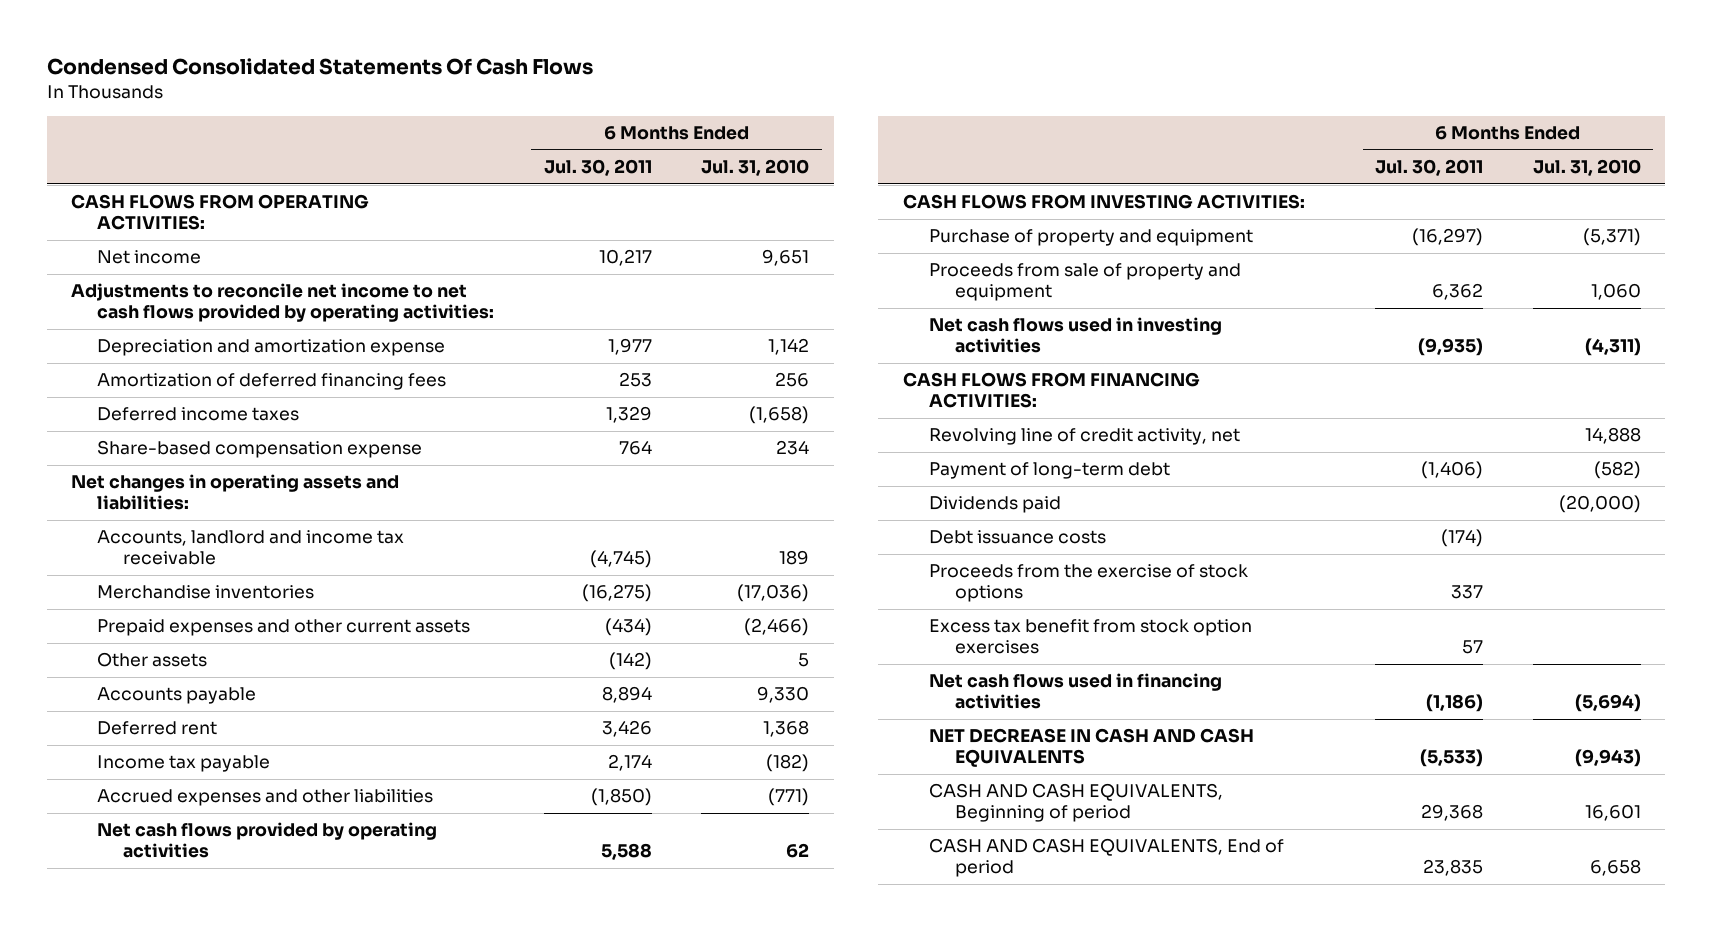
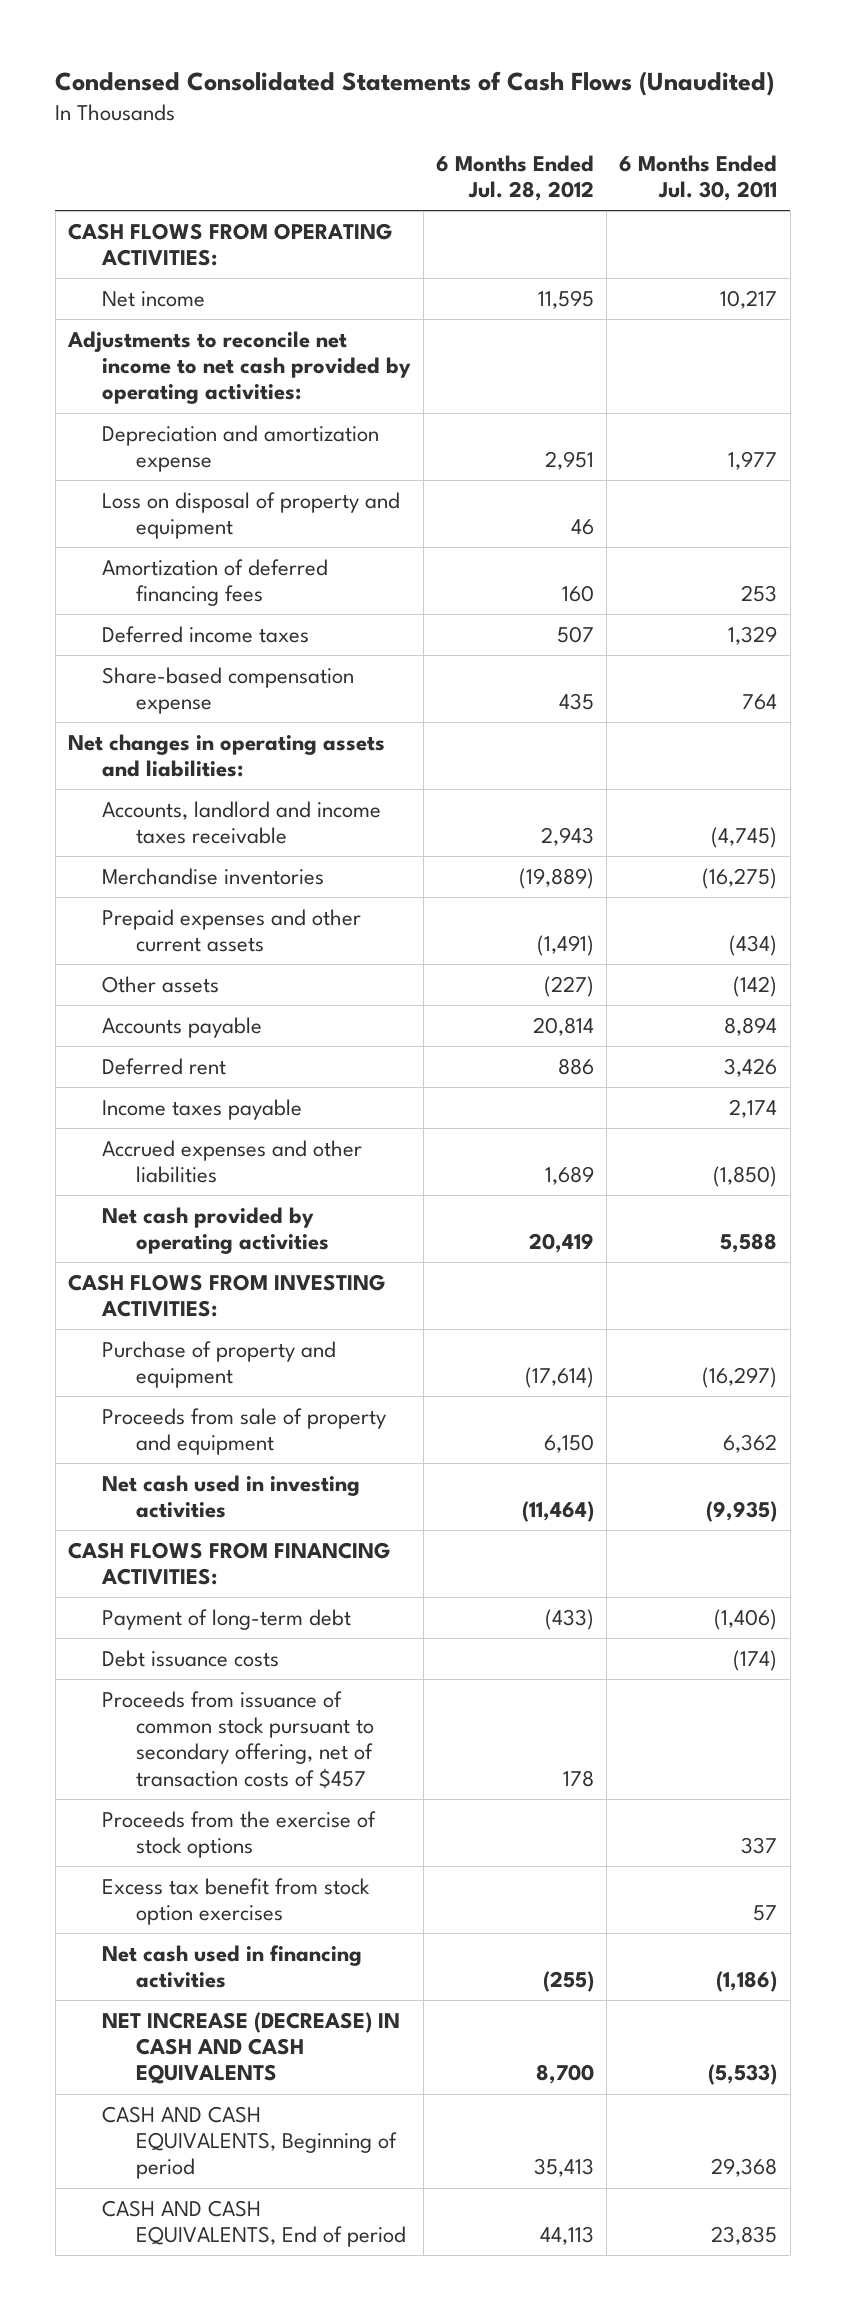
- Condensed Consolidated Statements Of Cash Flows
+ Condensed Consolidated Statements of Cash Flows (Unaudited)
- | 6 Months Ended Jul. 30, 2011 | 6 Months Ended Jul. 31, 2010
+ | 6 Months Ended Jul. 28, 2012 | 6 Months Ended Jul. 30, 2011
- Adjustments to reconcile net income to net cash flows provided by operating activities:
+ Adjustments to reconcile net income to net cash provided by operating activities:
+ Loss on disposal of property and equipment | 46 |
- Accounts, landlord and income tax receivable | (4,745) | 189
+ Accounts, landlord and income taxes receivable | 2,943 | (4,745)
- Income tax payable | 2,174 | (182)
+ Income taxes payable | | 2,174
- Net cash flows provided by operating activities | 5,588 | 62
+ Net cash provided by operating activities | 20,419 | 5,588
- Net cash flows used in investing activities | (9,935) | (4,311)
+ Net cash used in investing activities | (11,464) | (9,935)
- Revolving line of credit activity, net | | 14,888
- Dividends paid | | (20,000)
+ Proceeds from issuance of common stock pursuant to secondary offering, net of transaction costs of $457 | 178 |
- Net cash flows used in financing activities | (1,186) | (5,694)
- NET DECREASE IN CASH AND CASH EQUIVALENTS | (5,533) | (9,943)
+ Net cash used in financing activities | (255) | (1,186)
+ NET INCREASE (DECREASE) IN CASH AND CASH EQUIVALENTS | 8,700 | (5,533)

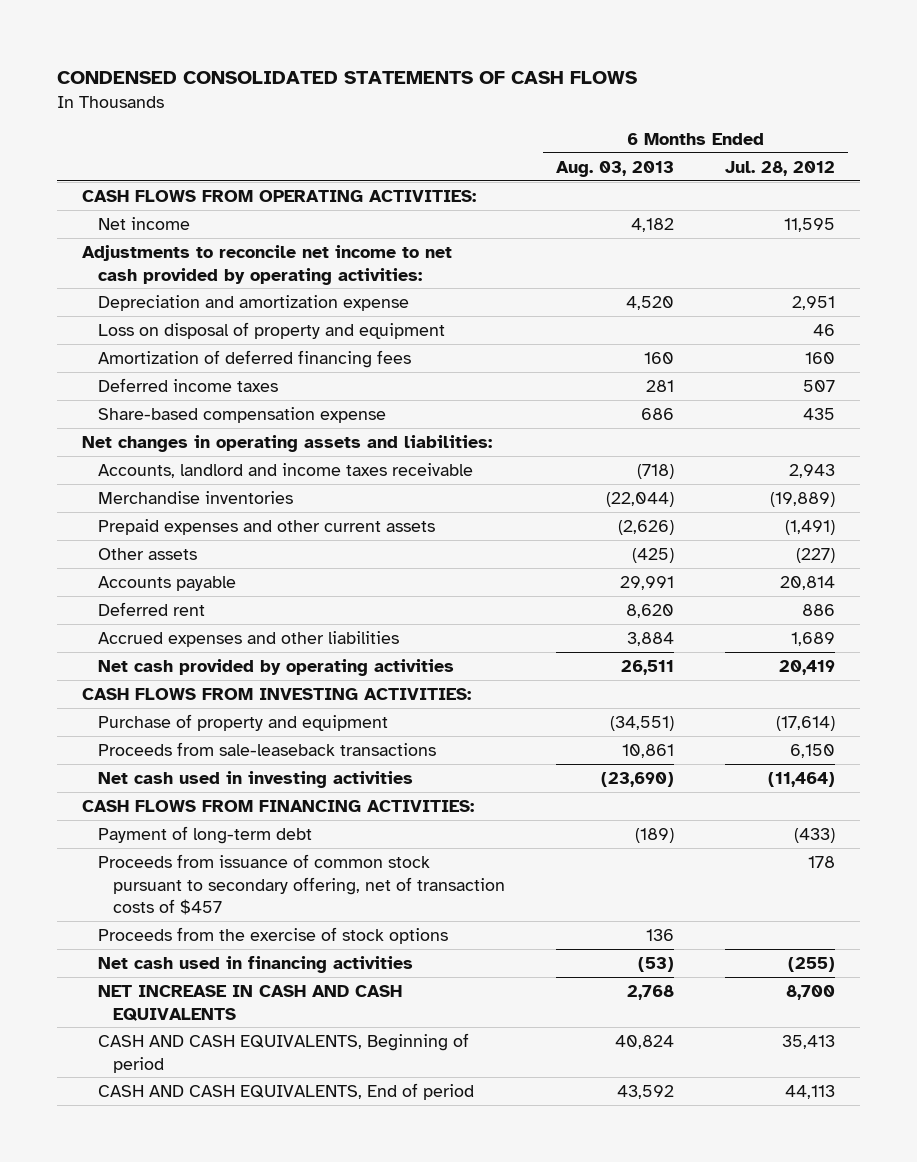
- Condensed Consolidated Statements of Cash Flows (Unaudited)
+ CONDENSED CONSOLIDATED STATEMENTS OF CASH FLOWS
- | 6 Months Ended Jul. 28, 2012 | 6 Months Ended Jul. 30, 2011
+ | 6 Months Ended Aug. 03, 2013 | 6 Months Ended Jul. 28, 2012
- Income taxes payable | | 2,174
- Proceeds from sale of property and equipment | 6,150 | 6,362
+ Proceeds from sale-leaseback transactions | 10,861 | 6,150
- Debt issuance costs | | (174)
- Excess tax benefit from stock option exercises | | 57
- NET INCREASE (DECREASE) IN CASH AND CASH EQUIVALENTS | 8,700 | (5,533)
+ NET INCREASE IN CASH AND CASH EQUIVALENTS | 2,768 | 8,700

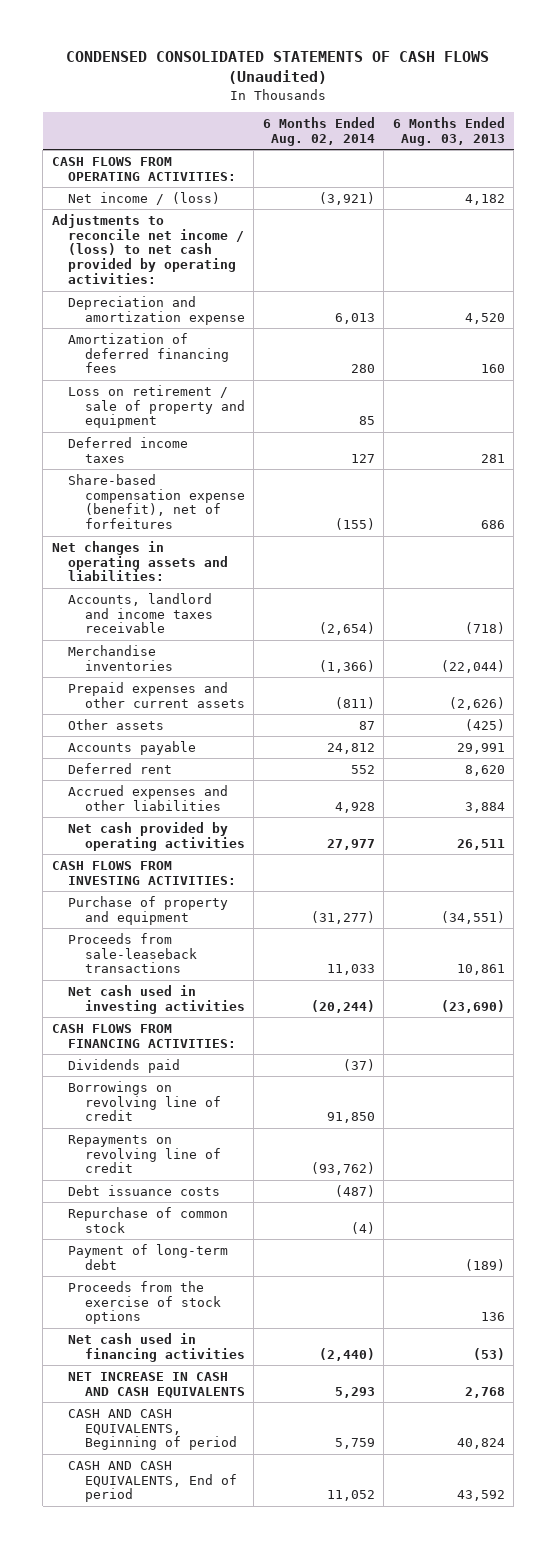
- CONDENSED CONSOLIDATED STATEMENTS OF CASH FLOWS
+ CONDENSED CONSOLIDATED STATEMENTS OF CASH FLOWS (Unaudited)
- | 6 Months Ended Aug. 03, 2013 | 6 Months Ended Jul. 28, 2012
+ | 6 Months Ended Aug. 02, 2014 | 6 Months Ended Aug. 03, 2013
- Net income | 4,182 | 11,595
- Adjustments to reconcile net income to net cash provided by operating activities:
+ Net income / (loss) | (3,921) | 4,182
+ Adjustments to reconcile net income / (loss) to net cash provided by operating activities:
- Loss on disposal of property and equipment | | 46
+ Loss on retirement / sale of property and equipment | 85 |
- Share-based compensation expense | 686 | 435
+ Share-based compensation expense (benefit), net of forfeitures | (155) | 686
+ Dividends paid | (37) |
+ Borrowings on revolving line of credit | 91,850 |
+ Repayments on revolving line of credit | (93,762) |
+ Debt issuance costs | (487) |
+ Repurchase of common stock | (4) |
- Proceeds from issuance of common stock pursuant to secondary offering, net of transaction costs of $457 | | 178

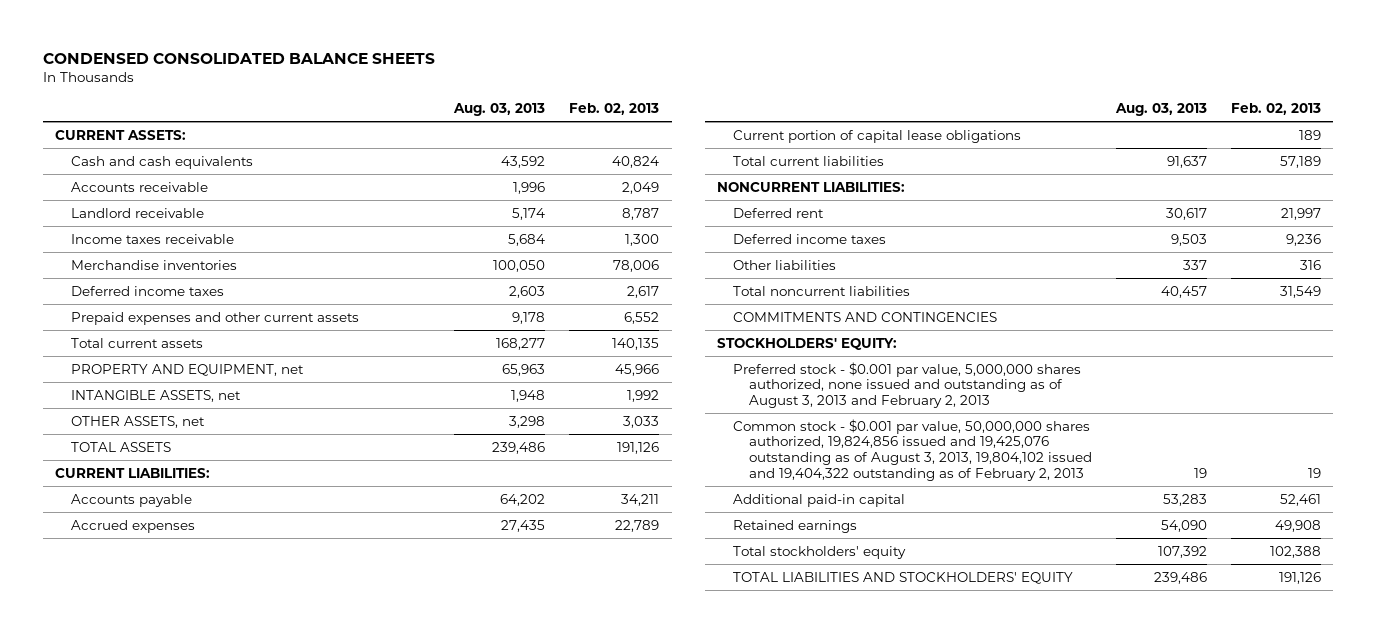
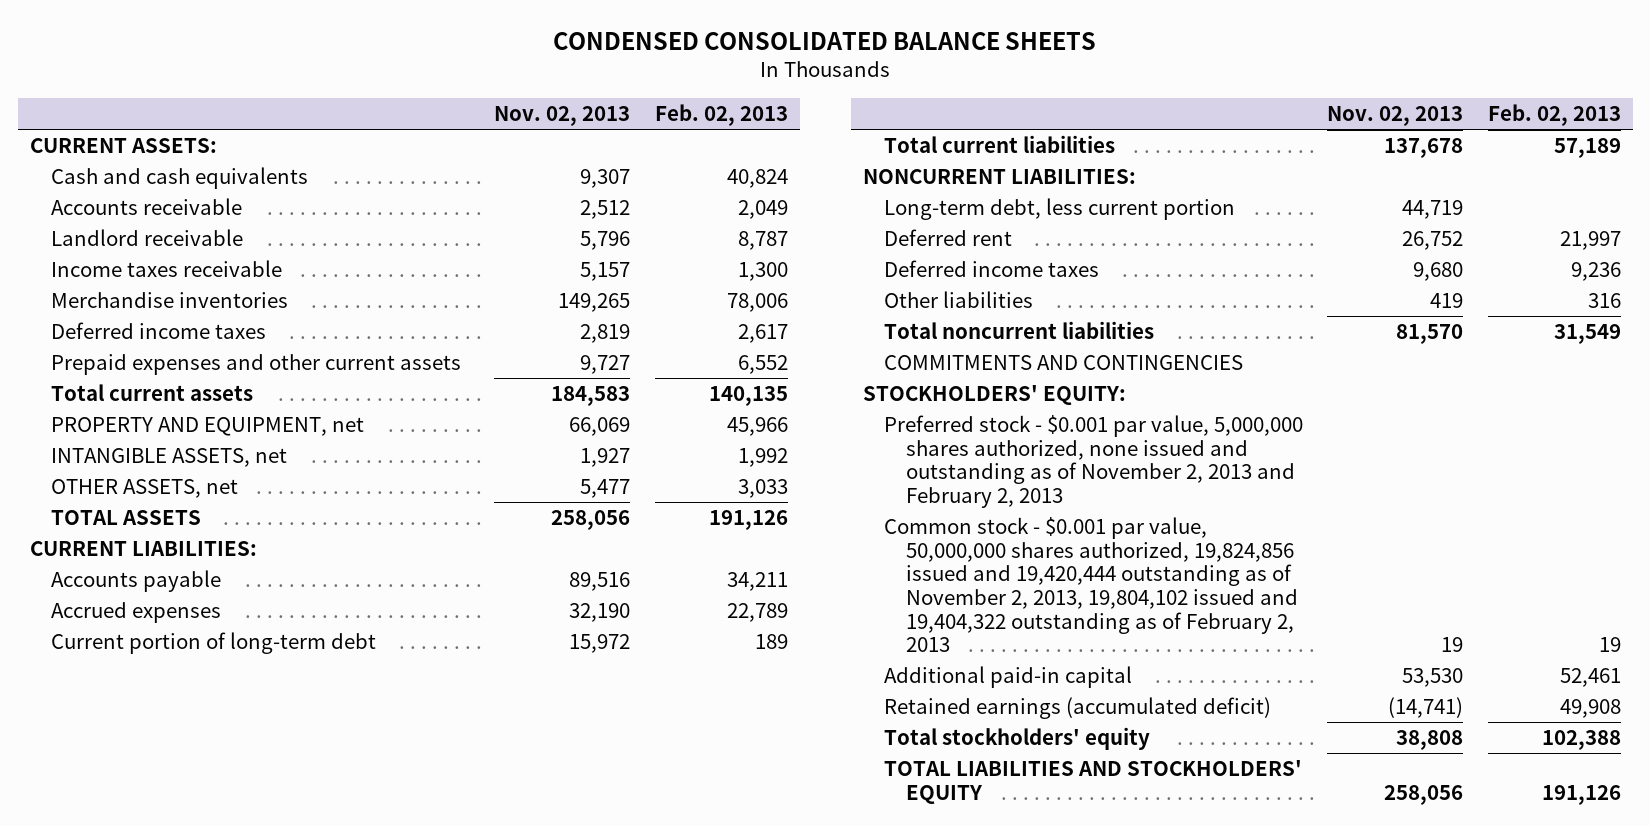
- | Aug. 03, 2013 | Feb. 02, 2013
+ | Nov. 02, 2013 | Feb. 02, 2013
- Current portion of capital lease obligations | | 189
+ Current portion of long-term debt | 15,972 | 189
+ Long-term debt, less current portion | 44,719 |
- Preferred stock - $0.001 par value, 5,000,000 shares authorized, none issued and outstanding as of August 3, 2013 and February 2, 2013
- Common stock - $0.001 par value, 50,000,000 shares authorized, 19,824,856 issued and 19,425,076 outstanding as of August 3, 2013, 19,804,102 issued and 19,404,322 outstanding as of February 2, 2013 | 19 | 19
+ Preferred stock - $0.001 par value, 5,000,000 shares authorized, none issued and outstanding as of November 2, 2013 and February 2, 2013
+ Common stock - $0.001 par value, 50,000,000 shares authorized, 19,824,856 issued and 19,420,444 outstanding as of November 2, 2013, 19,804,102 issued and 19,404,322 outstanding as of February 2, 2013 | 19 | 19
- Retained earnings | 54,090 | 49,908
+ Retained earnings (accumulated deficit) | (14,741) | 49,908

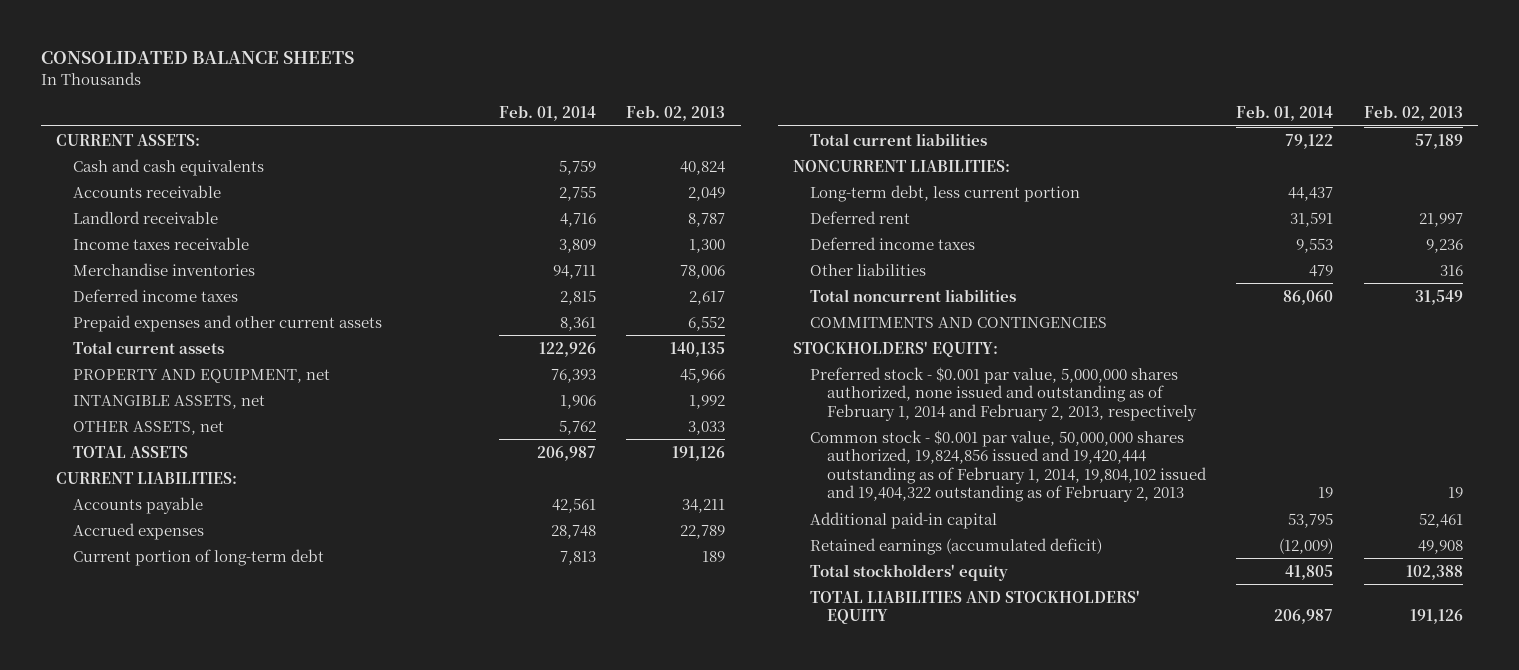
- CONDENSED CONSOLIDATED BALANCE SHEETS
+ CONSOLIDATED BALANCE SHEETS
- | Nov. 02, 2013 | Feb. 02, 2013
+ | Feb. 01, 2014 | Feb. 02, 2013
- Preferred stock - $0.001 par value, 5,000,000 shares authorized, none issued and outstanding as of November 2, 2013 and February 2, 2013
- Common stock - $0.001 par value, 50,000,000 shares authorized, 19,824,856 issued and 19,420,444 outstanding as of November 2, 2013, 19,804,102 issued and 19,404,322 outstanding as of February 2, 2013 | 19 | 19
+ Preferred stock - $0.001 par value, 5,000,000 shares authorized, none issued and outstanding as of February 1, 2014 and February 2, 2013, respectively
+ Common stock - $0.001 par value, 50,000,000 shares authorized, 19,824,856 issued and 19,420,444 outstanding as of February 1, 2014, 19,804,102 issued and 19,404,322 outstanding as of February 2, 2013 | 19 | 19

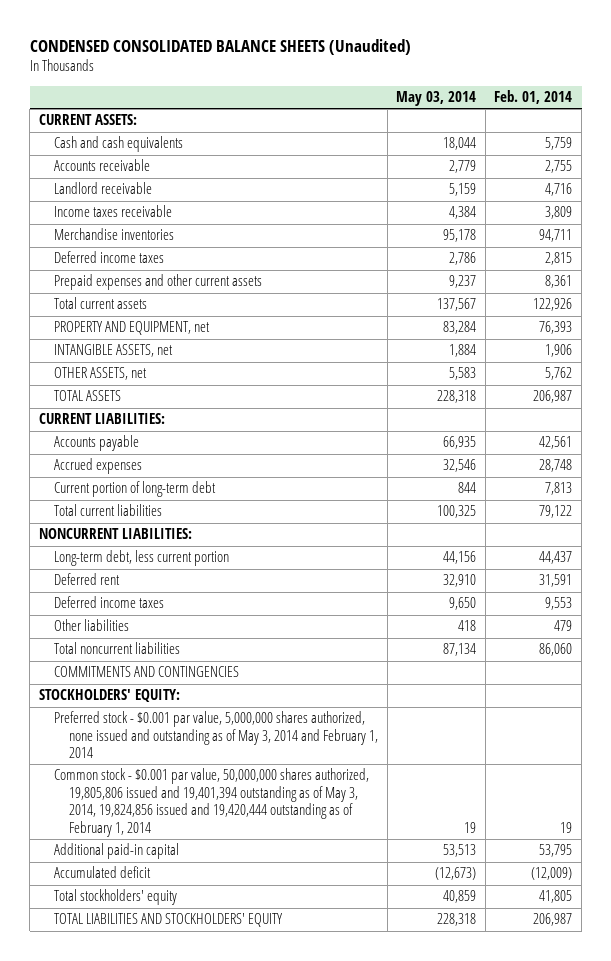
- CONSOLIDATED BALANCE SHEETS
+ CONDENSED CONSOLIDATED BALANCE SHEETS (Unaudited)
- | Feb. 01, 2014 | Feb. 02, 2013
+ | May 03, 2014 | Feb. 01, 2014
- Preferred stock - $0.001 par value, 5,000,000 shares authorized, none issued and outstanding as of February 1, 2014 and February 2, 2013, respectively
- Common stock - $0.001 par value, 50,000,000 shares authorized, 19,824,856 issued and 19,420,444 outstanding as of February 1, 2014, 19,804,102 issued and 19,404,322 outstanding as of February 2, 2013 | 19 | 19
+ Preferred stock - $0.001 par value, 5,000,000 shares authorized, none issued and outstanding as of May 3, 2014 and February 1, 2014
+ Common stock - $0.001 par value, 50,000,000 shares authorized, 19,805,806 issued and 19,401,394 outstanding as of May 3, 2014, 19,824,856 issued and 19,420,444 outstanding as of February 1, 2014 | 19 | 19
- Retained earnings (accumulated deficit) | (12,009) | 49,908
+ Accumulated deficit | (12,673) | (12,009)

